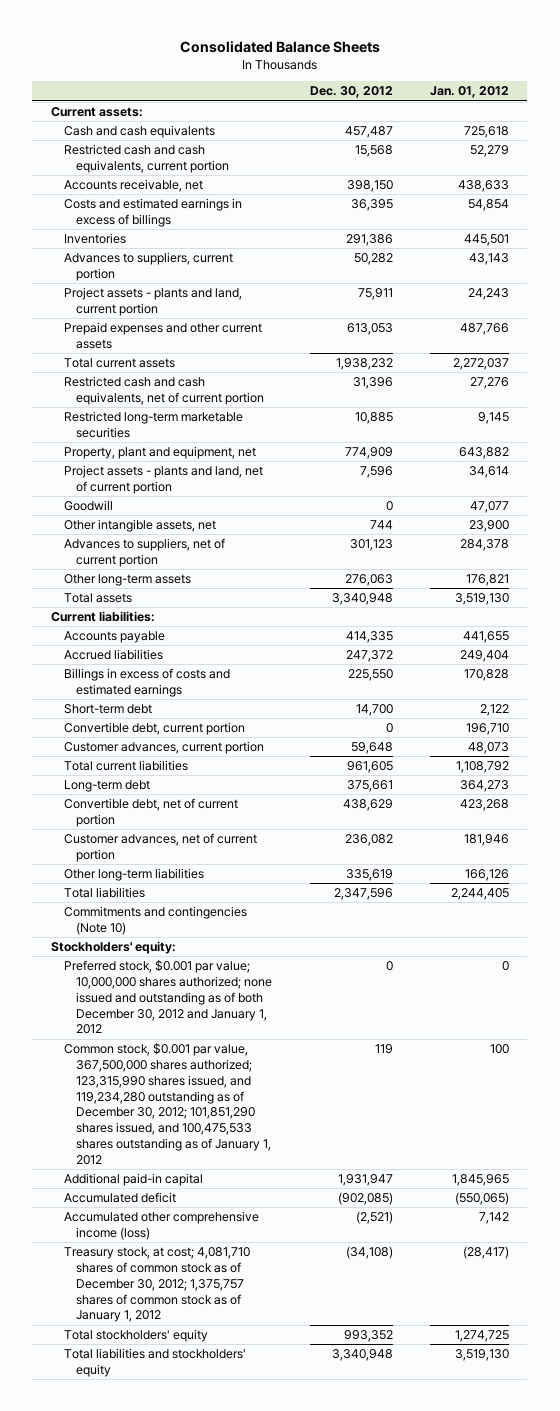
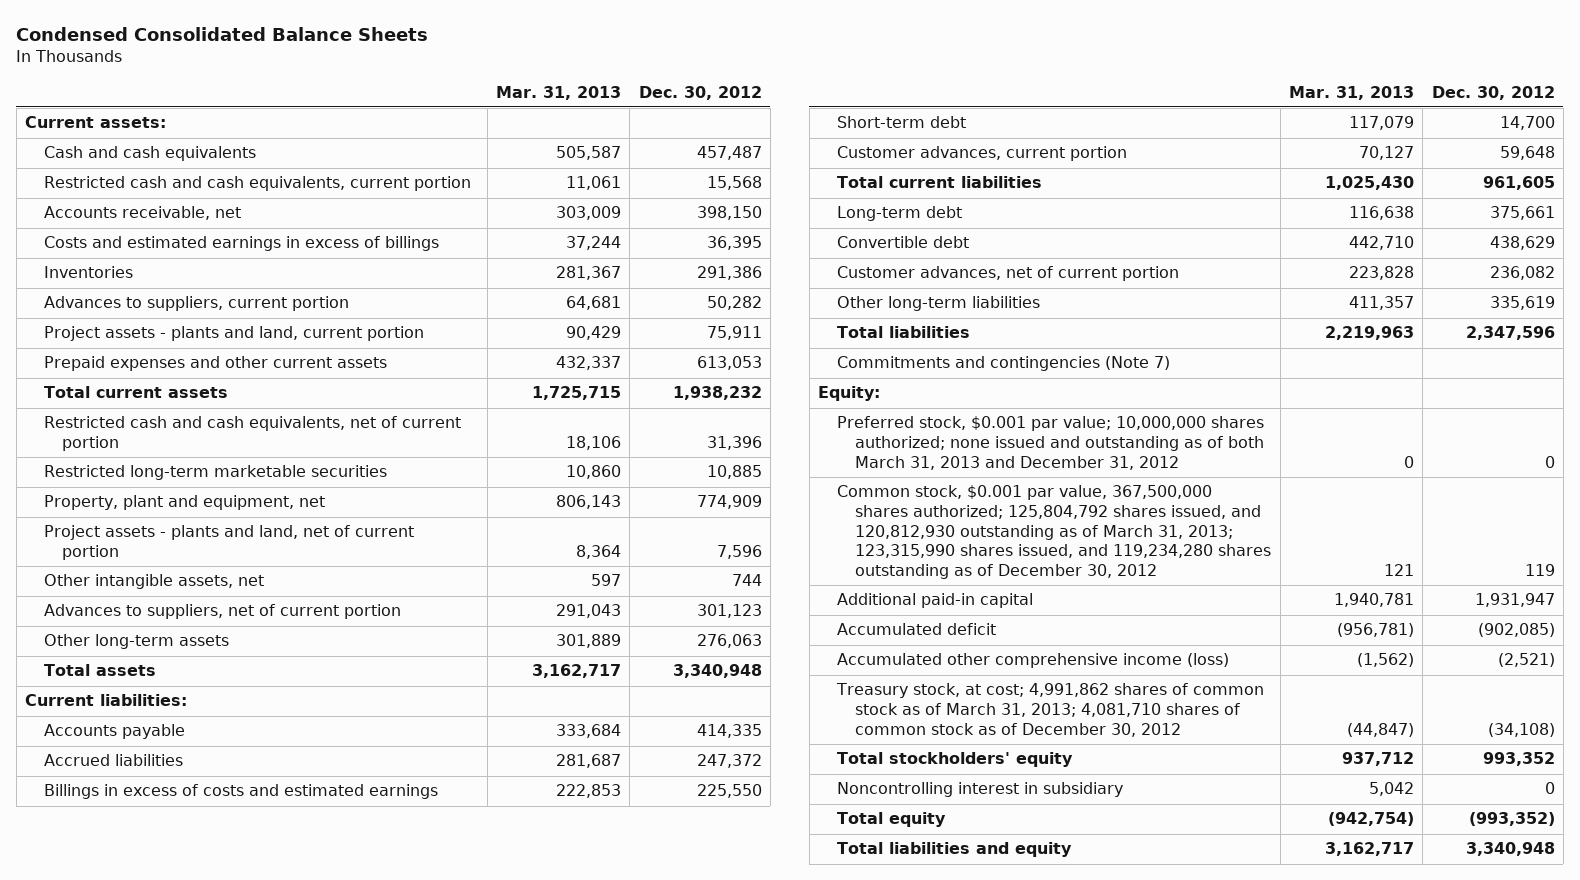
- Consolidated Balance Sheets
+ Condensed Consolidated Balance Sheets
- | Dec. 30, 2012 | Jan. 01, 2012
+ | Mar. 31, 2013 | Dec. 30, 2012
- Goodwill | 0 | 47,077
- Convertible debt, current portion | 0 | 196,710
- Convertible debt, net of current portion | 438,629 | 423,268
+ Convertible debt | 442,710 | 438,629
- Commitments and contingencies (Note 10)
- Stockholders' equity:
- Preferred stock, $0.001 par value; 10,000,000 shares authorized; none issued and outstanding as of both December 30, 2012 and January 1, 2012 | 0 | 0
- Common stock, $0.001 par value, 367,500,000 shares authorized; 123,315,990 shares issued, and 119,234,280 outstanding as of December 30, 2012; 101,851,290 shares issued, and 100,475,533 shares outstanding as of January 1, 2012 | 119 | 100
+ Commitments and contingencies (Note 7)
+ Equity:
+ Preferred stock, $0.001 par value; 10,000,000 shares authorized; none issued and outstanding as of both March 31, 2013 and December 31, 2012 | 0 | 0
+ Common stock, $0.001 par value, 367,500,000 shares authorized; 125,804,792 shares issued, and 120,812,930 outstanding as of March 31, 2013; 123,315,990 shares issued, and 119,234,280 shares outstanding as of December 30, 2012 | 121 | 119
- Treasury stock, at cost; 4,081,710 shares of common stock as of December 30, 2012; 1,375,757 shares of common stock as of January 1, 2012 | (34,108) | (28,417)
+ Treasury stock, at cost; 4,991,862 shares of common stock as of March 31, 2013; 4,081,710 shares of common stock as of December 30, 2012 | (44,847) | (34,108)
- Total liabilities and stockholders' equity | 3,340,948 | 3,519,130
+ Noncontrolling interest in subsidiary | 5,042 | 0
+ Total equity | (942,754) | (993,352)
+ Total liabilities and equity | 3,162,717 | 3,340,948

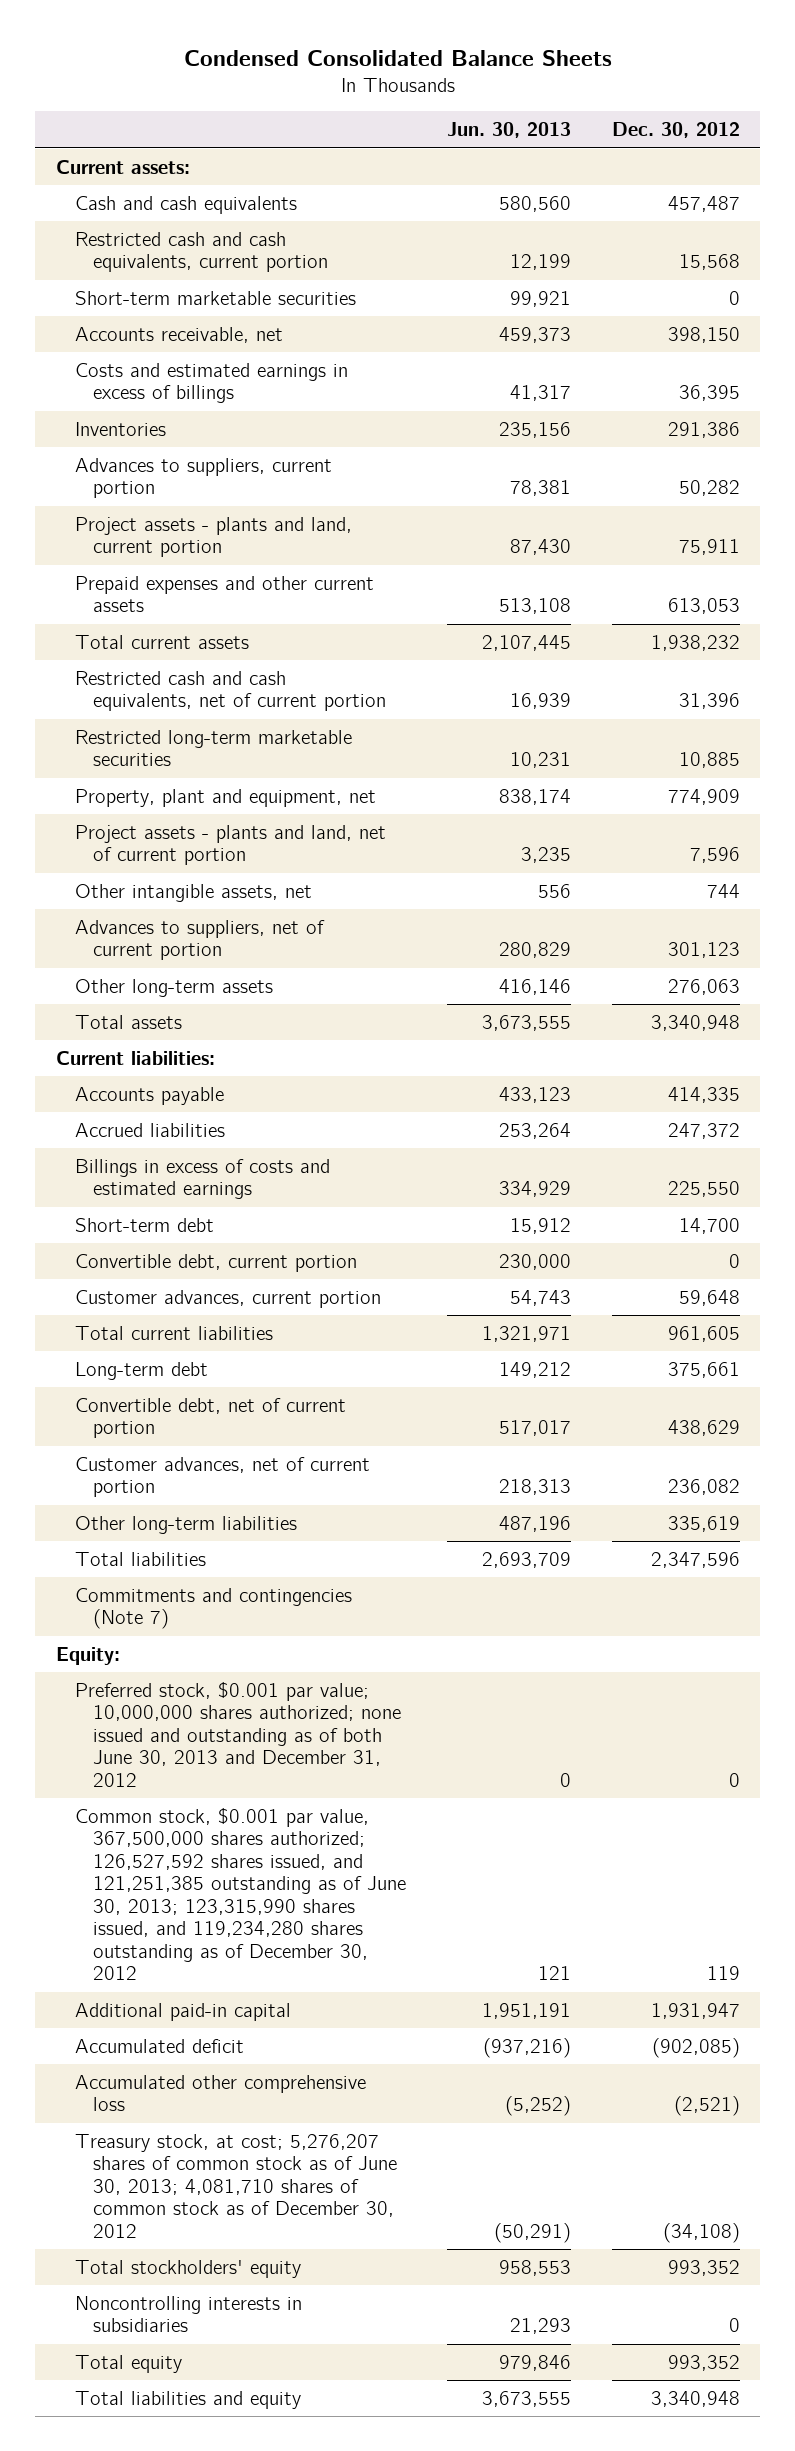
- | Mar. 31, 2013 | Dec. 30, 2012
+ | Jun. 30, 2013 | Dec. 30, 2012
+ Short-term marketable securities | 99,921 | 0
+ Convertible debt, current portion | 230,000 | 0
- Convertible debt | 442,710 | 438,629
+ Convertible debt, net of current portion | 517,017 | 438,629
- Preferred stock, $0.001 par value; 10,000,000 shares authorized; none issued and outstanding as of both March 31, 2013 and December 31, 2012 | 0 | 0
- Common stock, $0.001 par value, 367,500,000 shares authorized; 125,804,792 shares issued, and 120,812,930 outstanding as of March 31, 2013; 123,315,990 shares issued, and 119,234,280 shares outstanding as of December 30, 2012 | 121 | 119
+ Preferred stock, $0.001 par value; 10,000,000 shares authorized; none issued and outstanding as of both June 30, 2013 and December 31, 2012 | 0 | 0
+ Common stock, $0.001 par value, 367,500,000 shares authorized; 126,527,592 shares issued, and 121,251,385 outstanding as of June 30, 2013; 123,315,990 shares issued, and 119,234,280 shares outstanding as of December 30, 2012 | 121 | 119
- Accumulated other comprehensive income (loss) | (1,562) | (2,521)
- Treasury stock, at cost; 4,991,862 shares of common stock as of March 31, 2013; 4,081,710 shares of common stock as of December 30, 2012 | (44,847) | (34,108)
+ Accumulated other comprehensive loss | (5,252) | (2,521)
+ Treasury stock, at cost; 5,276,207 shares of common stock as of June 30, 2013; 4,081,710 shares of common stock as of December 30, 2012 | (50,291) | (34,108)
- Noncontrolling interest in subsidiary | 5,042 | 0
- Total equity | (942,754) | (993,352)
+ Noncontrolling interests in subsidiaries | 21,293 | 0
+ Total equity | 979,846 | 993,352

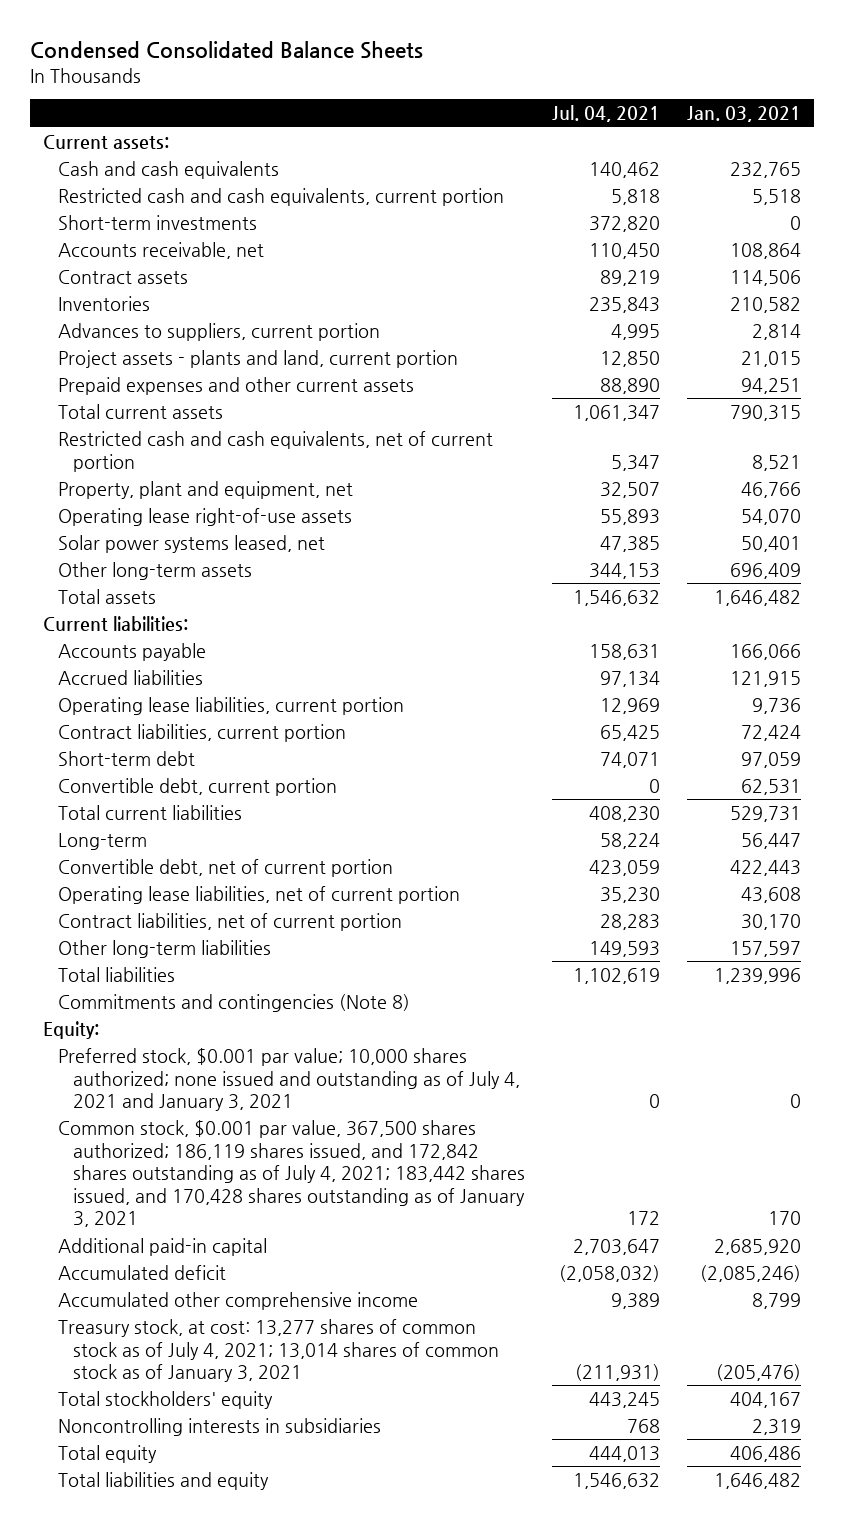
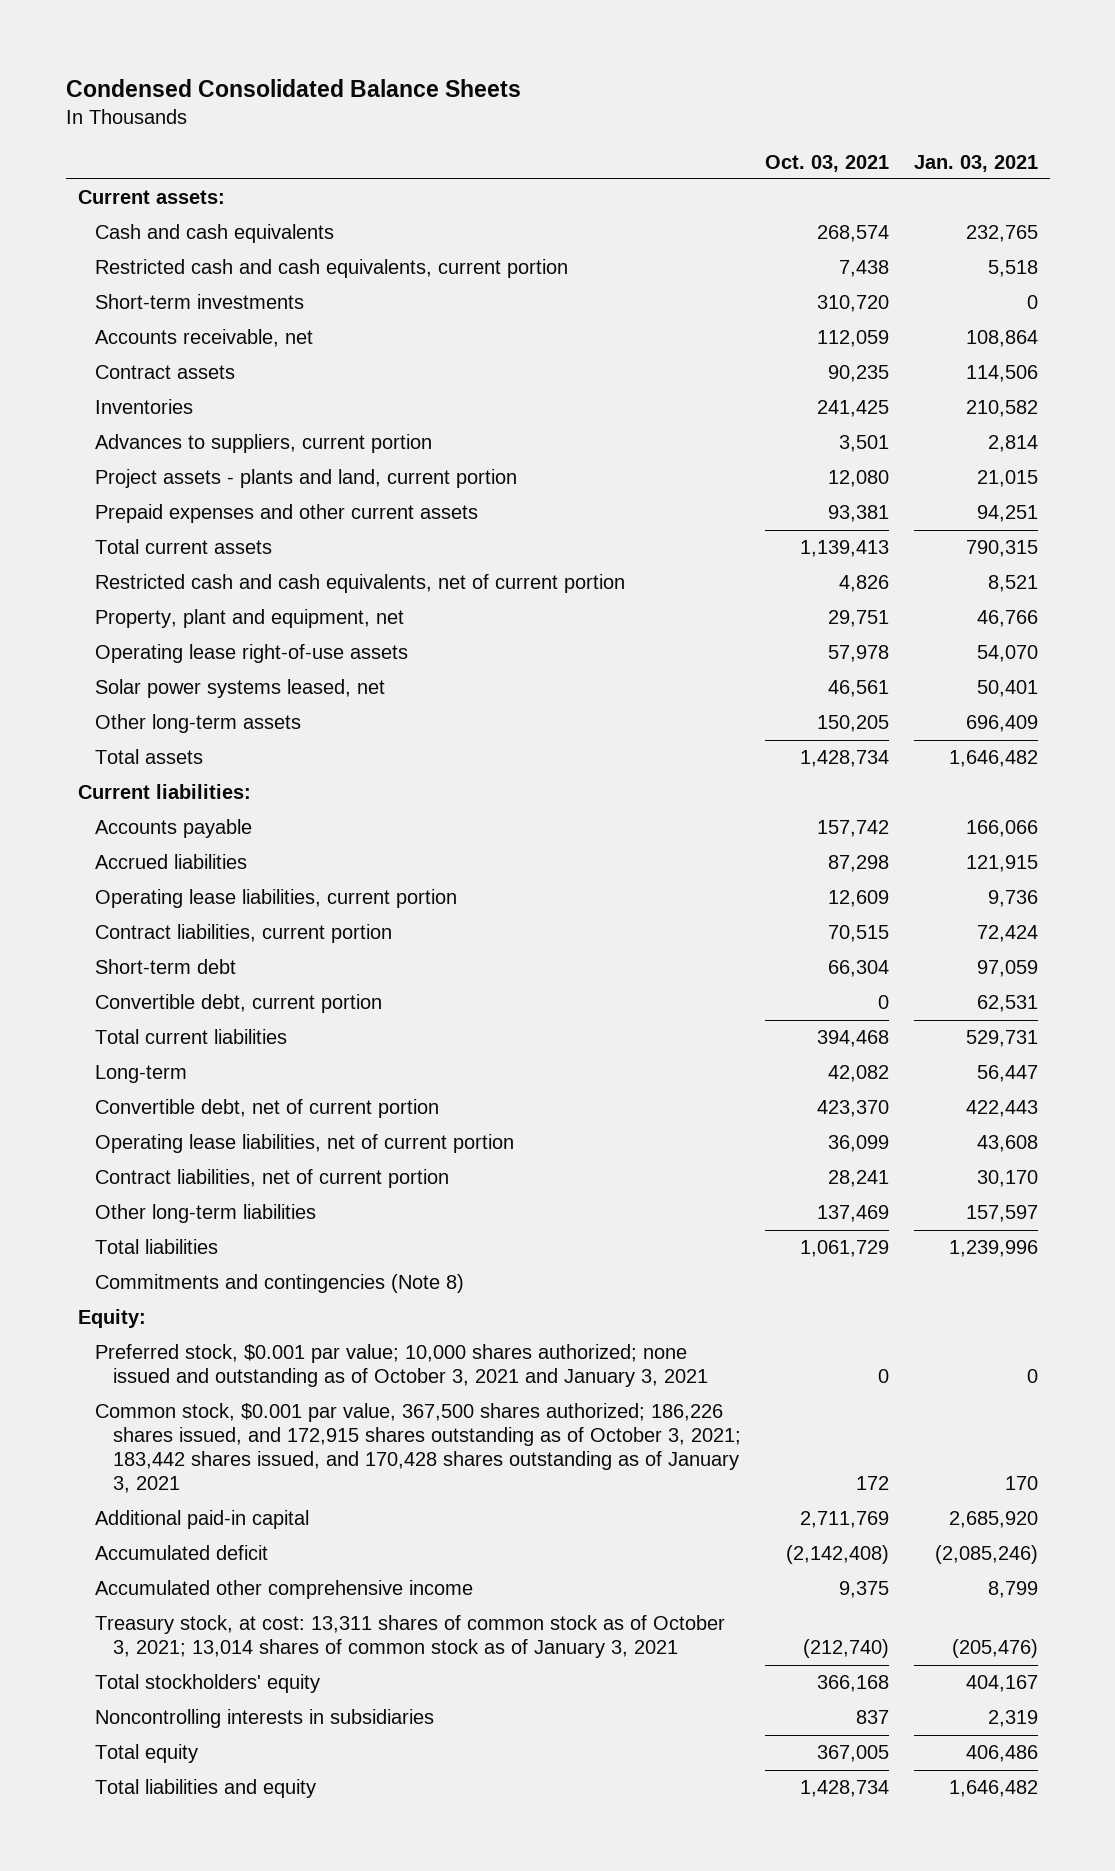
- | Jul. 04, 2021 | Jan. 03, 2021
+ | Oct. 03, 2021 | Jan. 03, 2021
- Preferred stock, $0.001 par value; 10,000 shares authorized; none issued and outstanding as of July 4, 2021 and January 3, 2021 | 0 | 0
- Common stock, $0.001 par value, 367,500 shares authorized; 186,119 shares issued, and 172,842 shares outstanding as of July 4, 2021; 183,442 shares issued, and 170,428 shares outstanding as of January 3, 2021 | 172 | 170
+ Preferred stock, $0.001 par value; 10,000 shares authorized; none issued and outstanding as of October 3, 2021 and January 3, 2021 | 0 | 0
+ Common stock, $0.001 par value, 367,500 shares authorized; 186,226 shares issued, and 172,915 shares outstanding as of October 3, 2021; 183,442 shares issued, and 170,428 shares outstanding as of January 3, 2021 | 172 | 170
- Treasury stock, at cost: 13,277 shares of common stock as of July 4, 2021; 13,014 shares of common stock as of January 3, 2021 | (211,931) | (205,476)
+ Treasury stock, at cost: 13,311 shares of common stock as of October 3, 2021; 13,014 shares of common stock as of January 3, 2021 | (212,740) | (205,476)

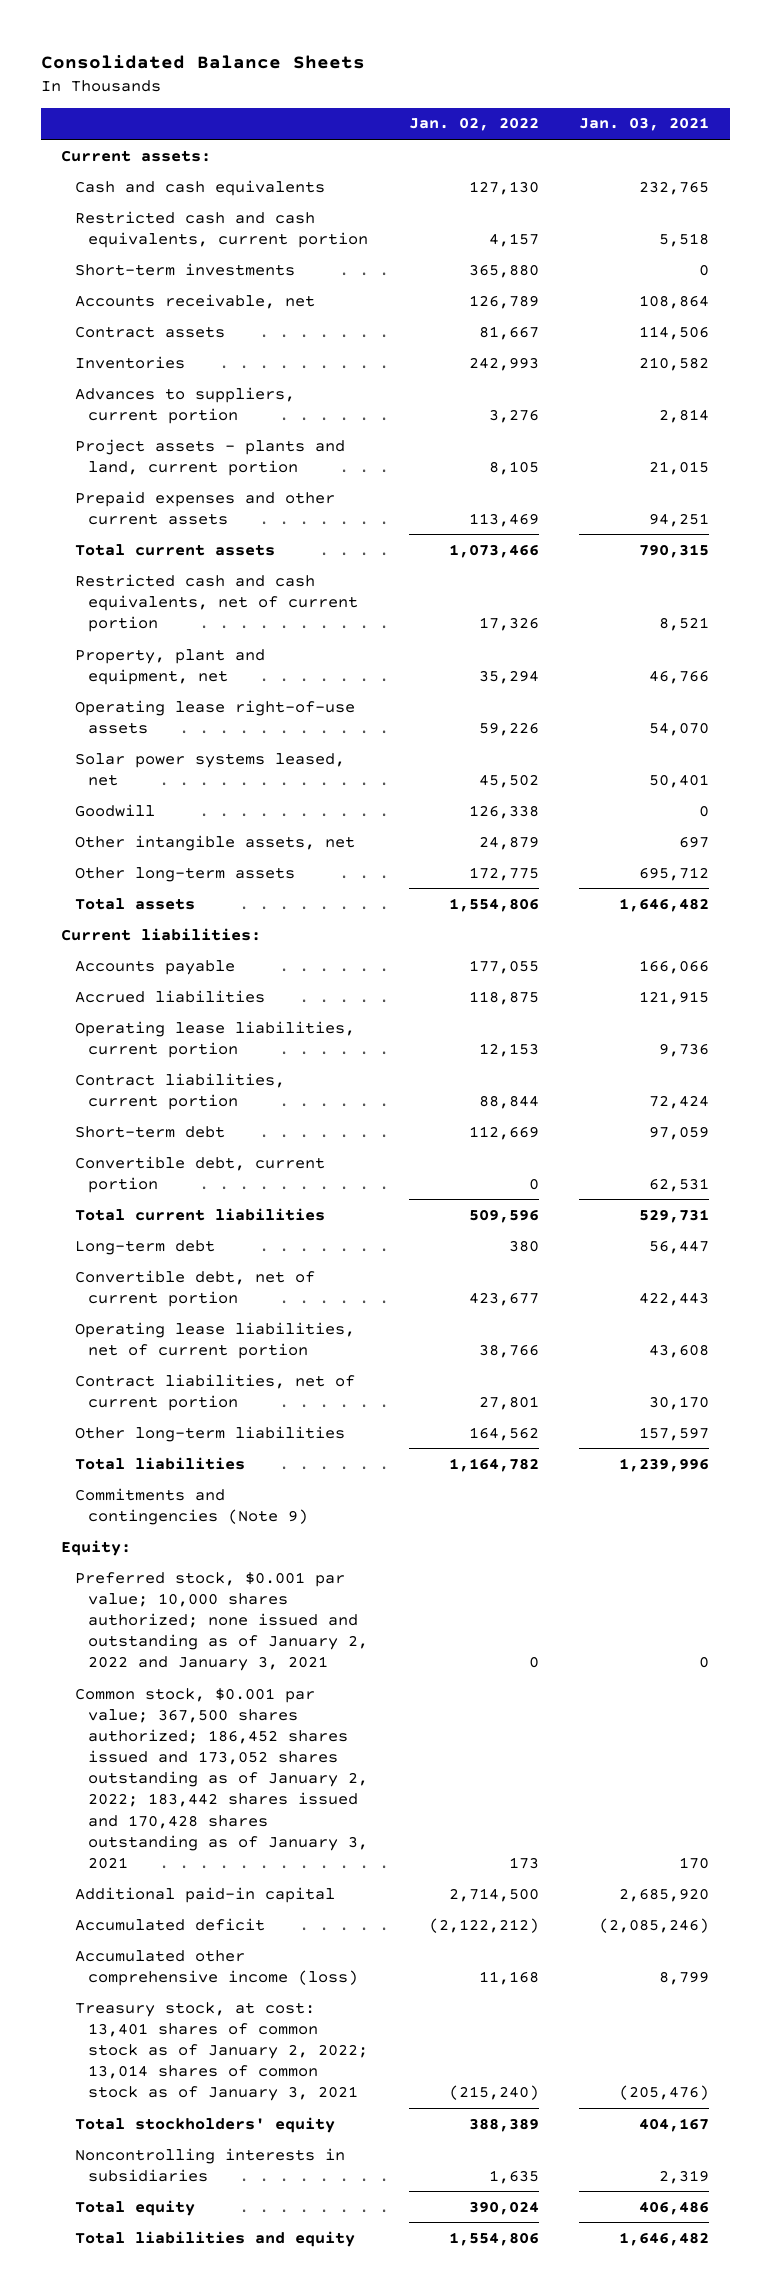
- Condensed Consolidated Balance Sheets
+ Consolidated Balance Sheets
- | Oct. 03, 2021 | Jan. 03, 2021
+ | Jan. 02, 2022 | Jan. 03, 2021
- Other long-term assets | 150,205 | 696,409
+ Goodwill | 126,338 | 0
+ Other intangible assets, net | 24,879 | 697
+ Other long-term assets | 172,775 | 695,712
- Long-term | 42,082 | 56,447
+ Long-term debt | 380 | 56,447
- Commitments and contingencies (Note 8)
+ Commitments and contingencies (Note 9)
- Preferred stock, $0.001 par value; 10,000 shares authorized; none issued and outstanding as of October 3, 2021 and January 3, 2021 | 0 | 0
- Common stock, $0.001 par value, 367,500 shares authorized; 186,226 shares issued, and 172,915 shares outstanding as of October 3, 2021; 183,442 shares issued, and 170,428 shares outstanding as of January 3, 2021 | 172 | 170
+ Preferred stock, $0.001 par value; 10,000 shares authorized; none issued and outstanding as of January 2, 2022 and January 3, 2021 | 0 | 0
+ Common stock, $0.001 par value; 367,500 shares authorized; 186,452 shares issued and 173,052 shares outstanding as of January 2, 2022; 183,442 shares issued and 170,428 shares outstanding as of January 3, 2021 | 173 | 170
- Accumulated other comprehensive income | 9,375 | 8,799
- Treasury stock, at cost: 13,311 shares of common stock as of October 3, 2021; 13,014 shares of common stock as of January 3, 2021 | (212,740) | (205,476)
+ Accumulated other comprehensive income (loss) | 11,168 | 8,799
+ Treasury stock, at cost: 13,401 shares of common stock as of January 2, 2022; 13,014 shares of common stock as of January 3, 2021 | (215,240) | (205,476)

